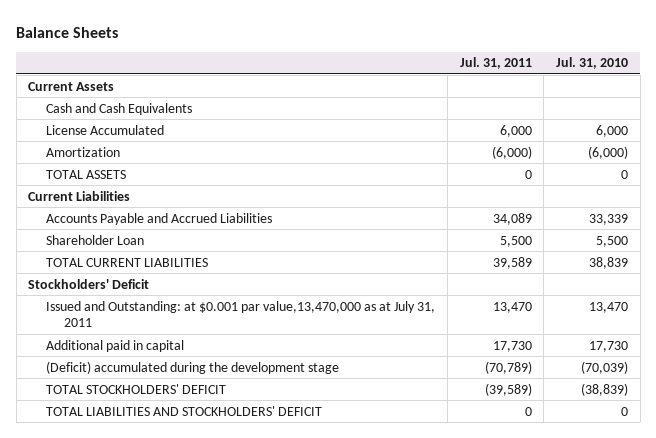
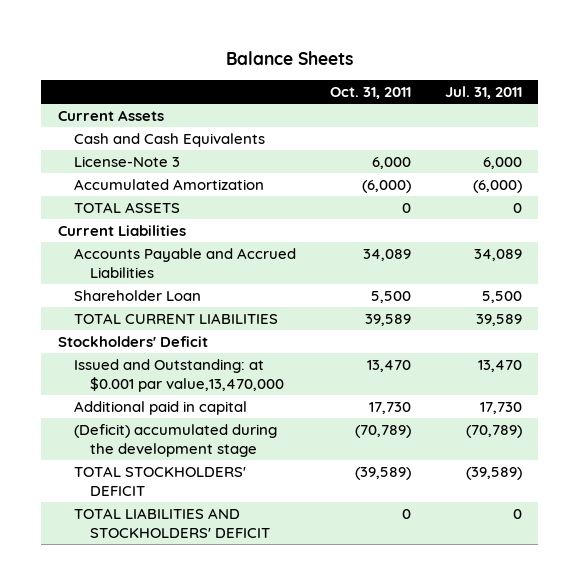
- | Jul. 31, 2011 | Jul. 31, 2010
+ | Oct. 31, 2011 | Jul. 31, 2011
- License Accumulated | 6,000 | 6,000
- Amortization | (6,000) | (6,000)
+ License-Note 3 | 6,000 | 6,000
+ Accumulated Amortization | (6,000) | (6,000)
- Issued and Outstanding: at $0.001 par value,13,470,000 as at July 31, 2011 | 13,470 | 13,470
+ Issued and Outstanding: at $0.001 par value,13,470,000 | 13,470 | 13,470

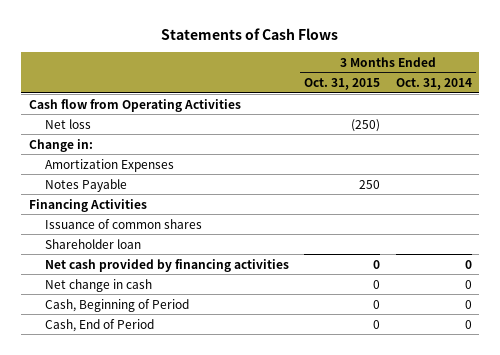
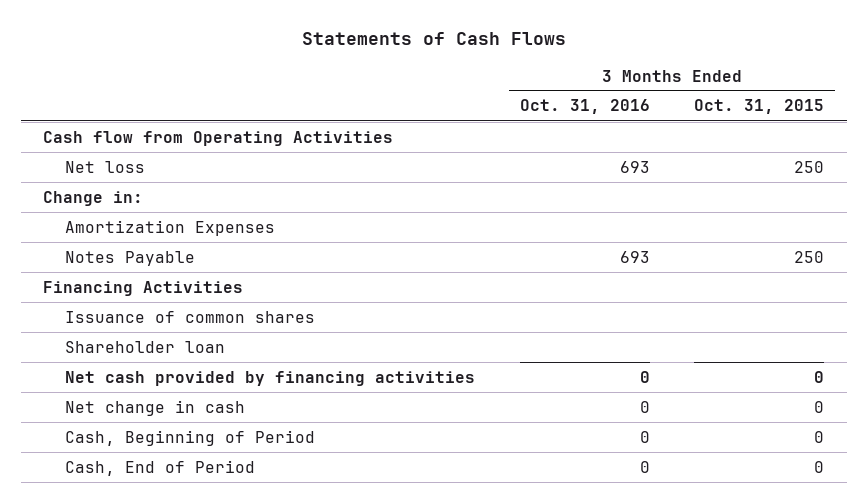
- | 3 Months Ended Oct. 31, 2015 | 3 Months Ended Oct. 31, 2014
+ | 3 Months Ended Oct. 31, 2016 | 3 Months Ended Oct. 31, 2015
- Net loss | (250) |
+ Net loss | 693 | 250

